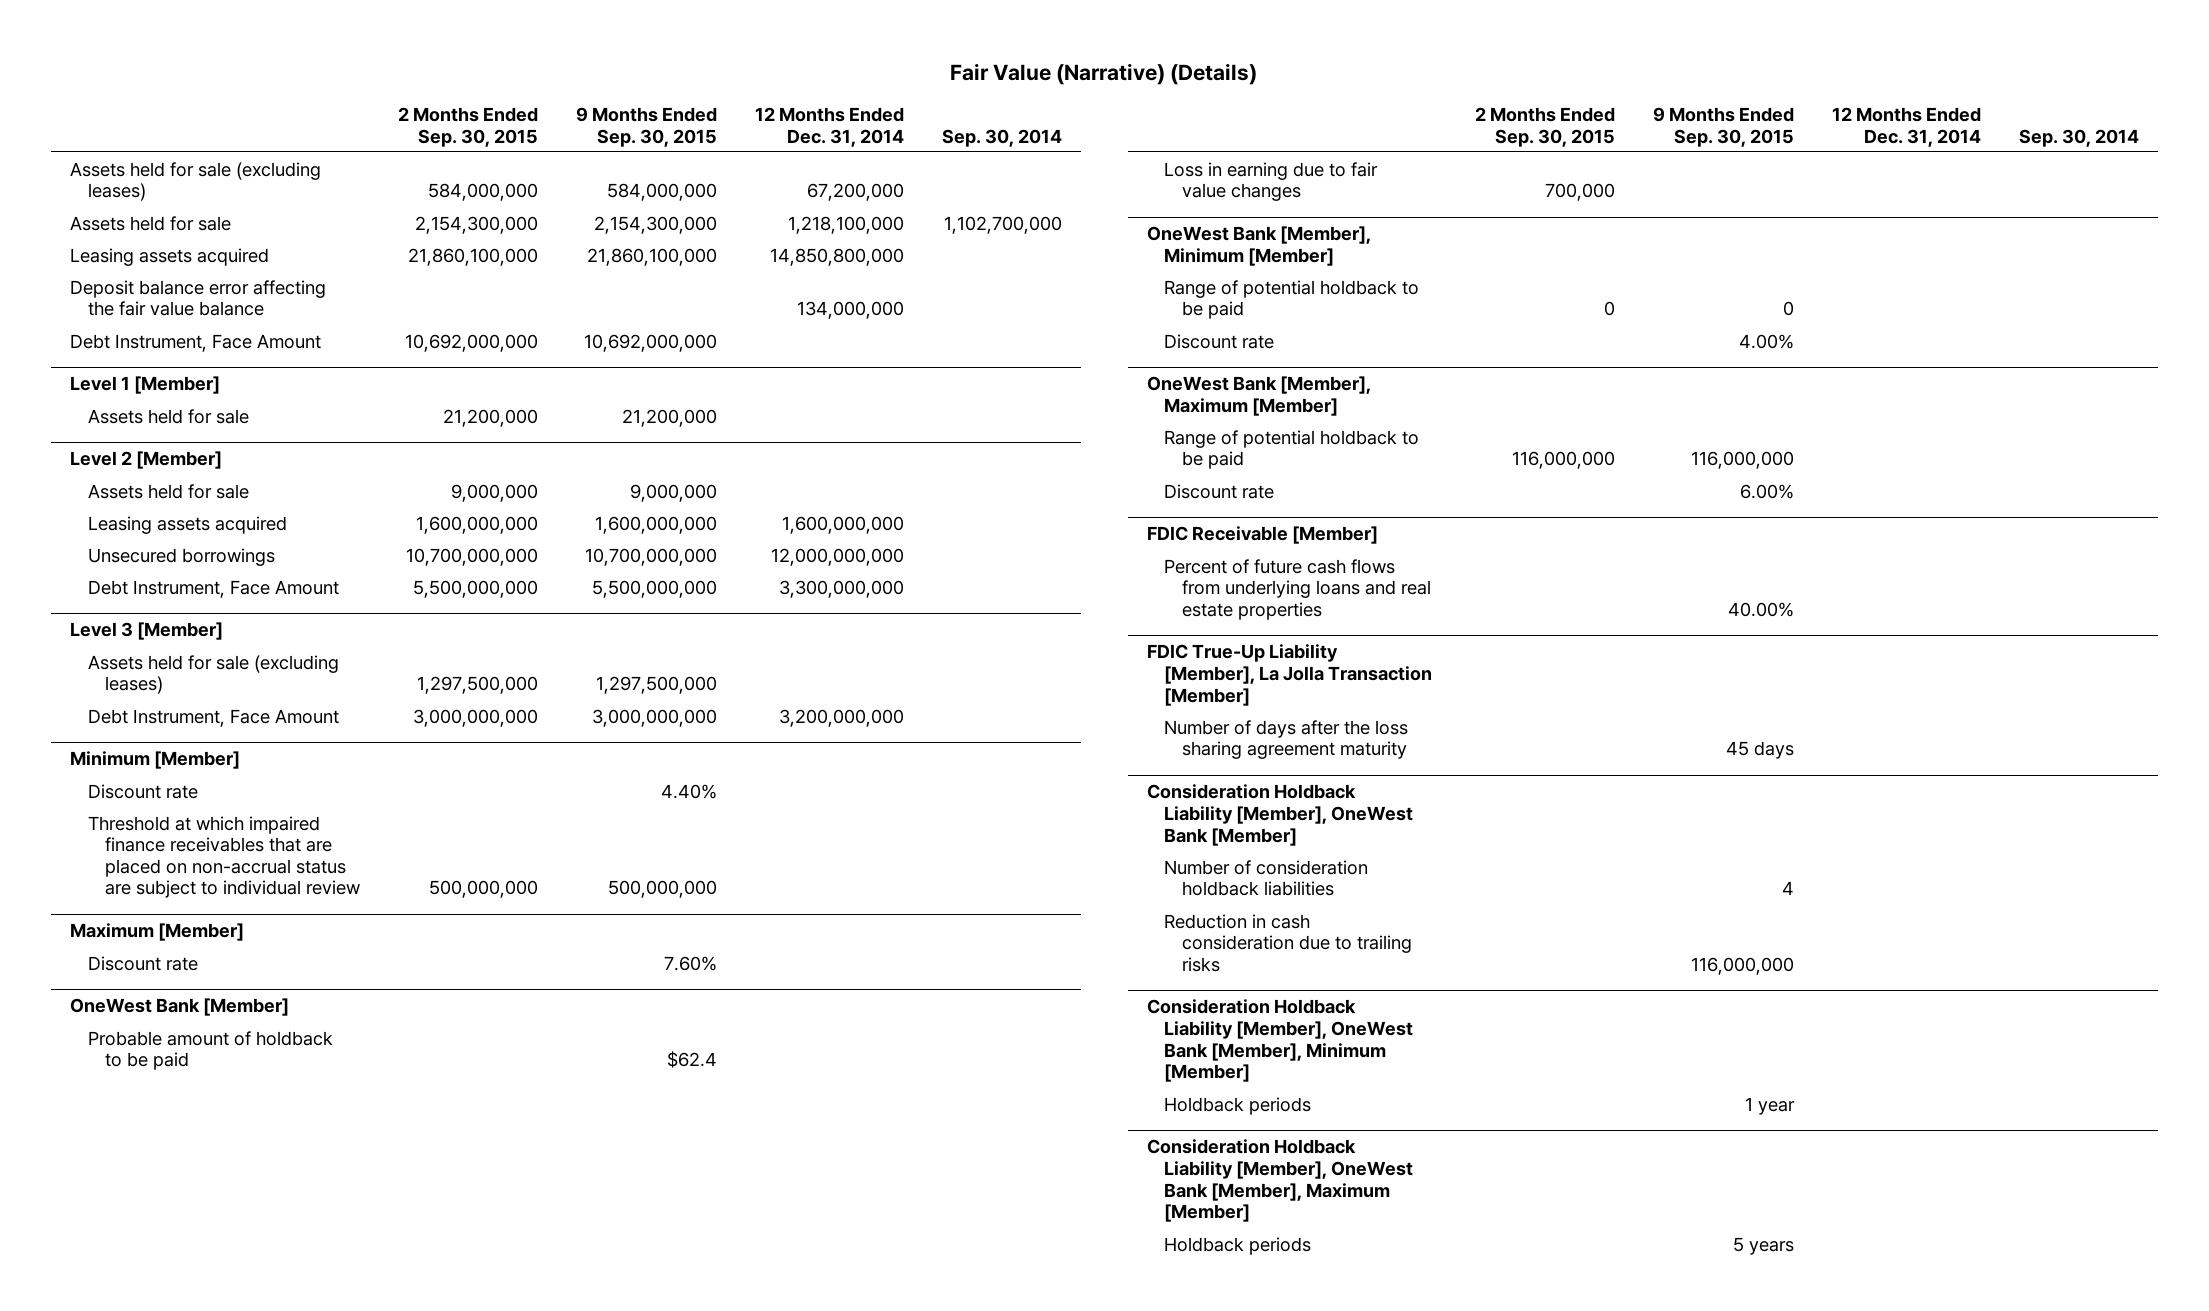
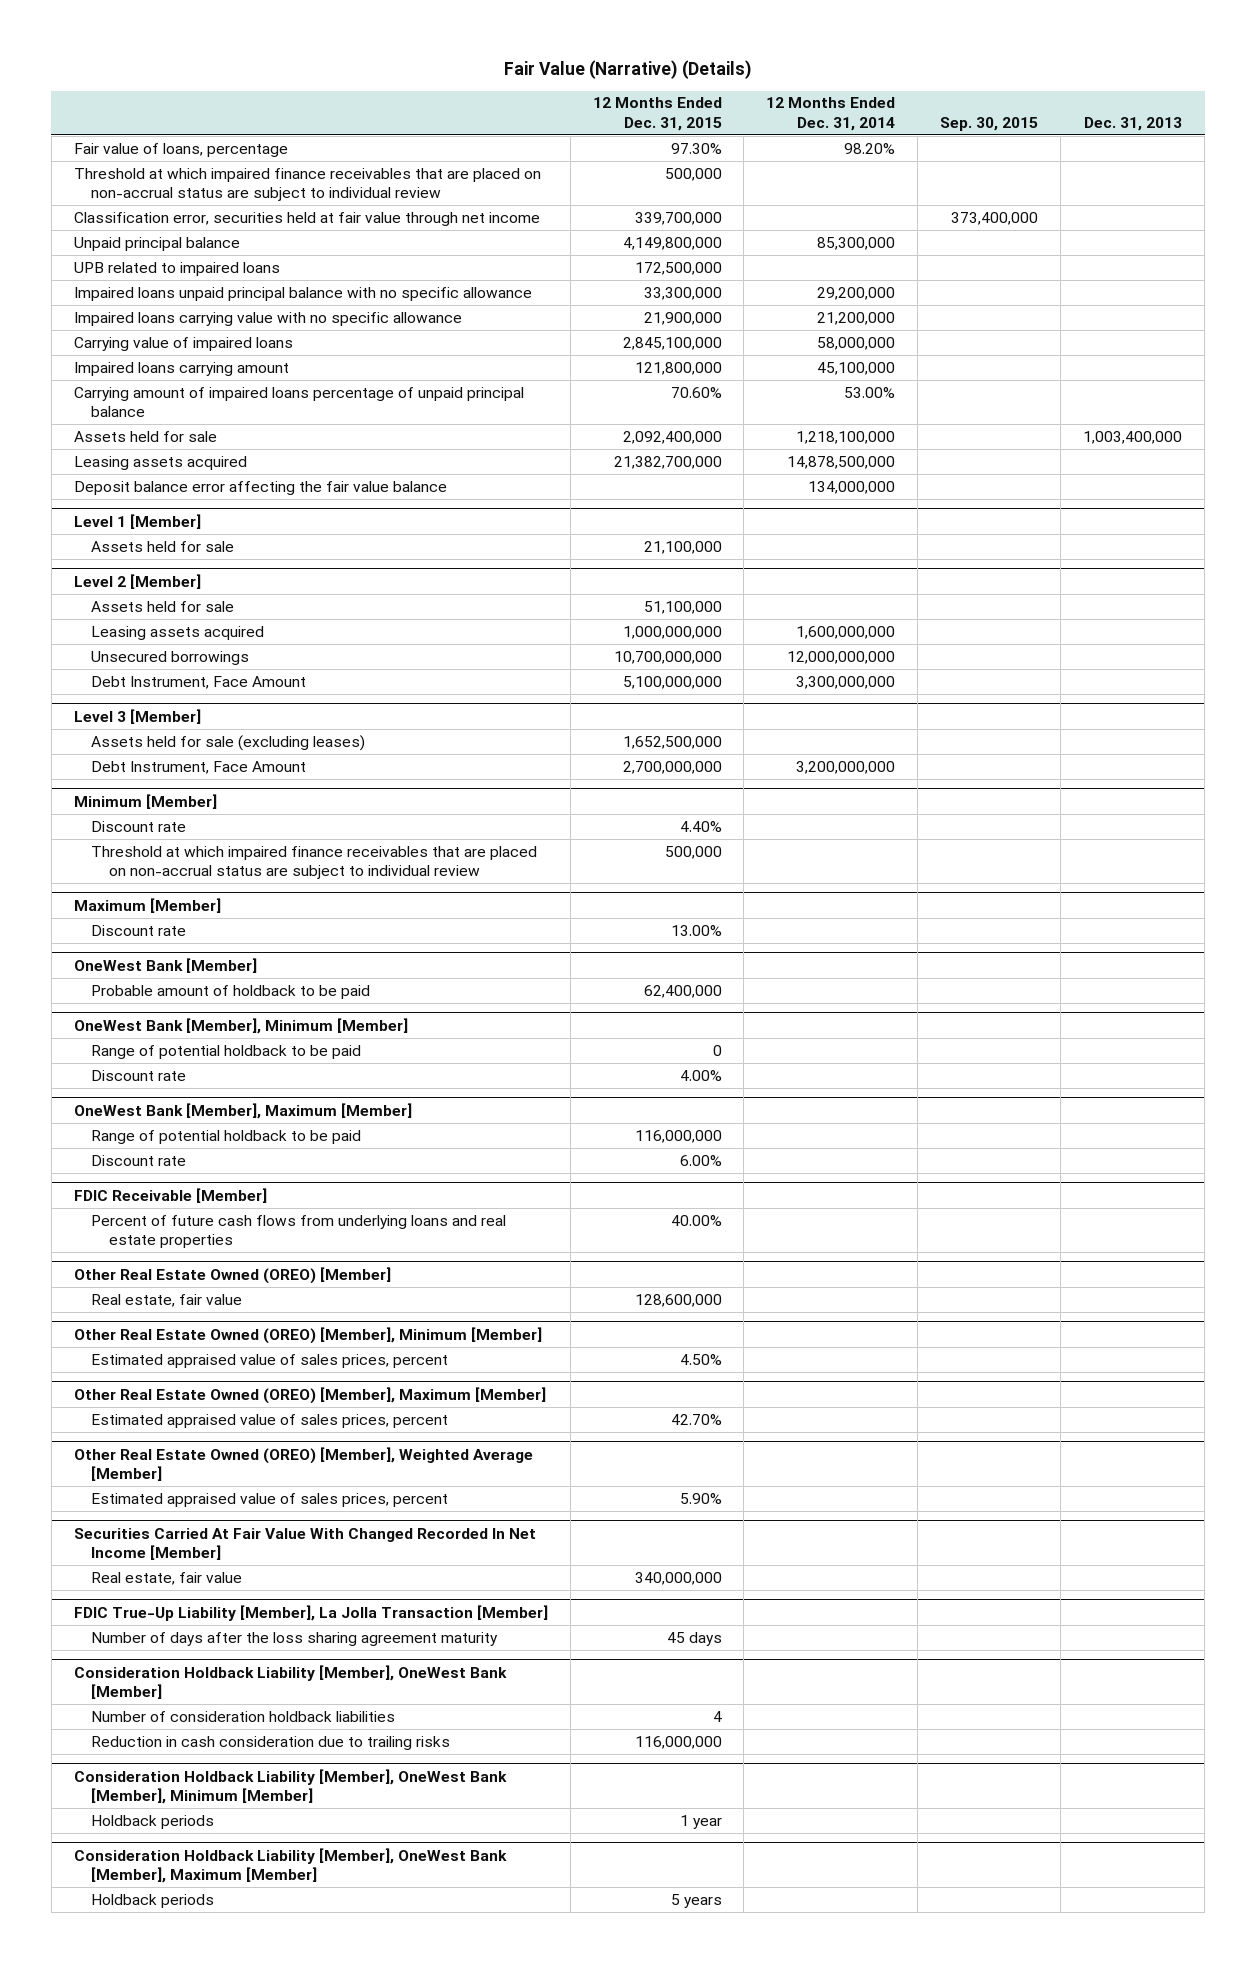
- | 2 Months Ended Sep. 30, 2015 | 9 Months Ended Sep. 30, 2015 | 12 Months Ended Dec. 31, 2014 | Sep. 30, 2014
+ | 12 Months Ended Dec. 31, 2015 | 12 Months Ended Dec. 31, 2014 | Sep. 30, 2015 | Dec. 31, 2013
- Assets held for sale (excluding leases) | 584,000,000 | 584,000,000 | 67,200,000 |
+ Fair value of loans, percentage | 97.30% | 98.20% | |
+ Threshold at which impaired finance receivables that are placed on non-accrual status are subject to individual review | 500,000 | | |
+ Classification error, securities held at fair value through net income | 339,700,000 | | 373,400,000 |
+ Unpaid principal balance | 4,149,800,000 | 85,300,000 | |
+ UPB related to impaired loans | 172,500,000 | | |
+ Impaired loans unpaid principal balance with no specific allowance | 33,300,000 | 29,200,000 | |
+ Impaired loans carrying value with no specific allowance | 21,900,000 | 21,200,000 | |
+ Carrying value of impaired loans | 2,845,100,000 | 58,000,000 | |
+ Impaired loans carrying amount | 121,800,000 | 45,100,000 | |
+ Carrying amount of impaired loans percentage of unpaid principal balance | 70.60% | 53.00% | |
- Leasing assets acquired | 21,860,100,000 | 21,860,100,000 | 14,850,800,000 |
+ Leasing assets acquired | 21,382,700,000 | 14,878,500,000 | |
- Debt Instrument, Face Amount | 10,692,000,000 | 10,692,000,000 | |
@ OneWest Bank [Member]
- Loss in earning due to fair value changes | 700,000 | | |
+ Other Real Estate Owned (OREO) [Member]
+ Real estate, fair value | 128,600,000 | | |
+ Other Real Estate Owned (OREO) [Member], Minimum [Member]
+ Estimated appraised value of sales prices, percent | 4.50% | | |
+ Other Real Estate Owned (OREO) [Member], Maximum [Member]
+ Estimated appraised value of sales prices, percent | 42.70% | | |
+ Other Real Estate Owned (OREO) [Member], Weighted Average [Member]
+ Estimated appraised value of sales prices, percent | 5.90% | | |
+ Securities Carried At Fair Value With Changed Recorded In Net Income [Member]
+ Real estate, fair value | 340,000,000 | | |

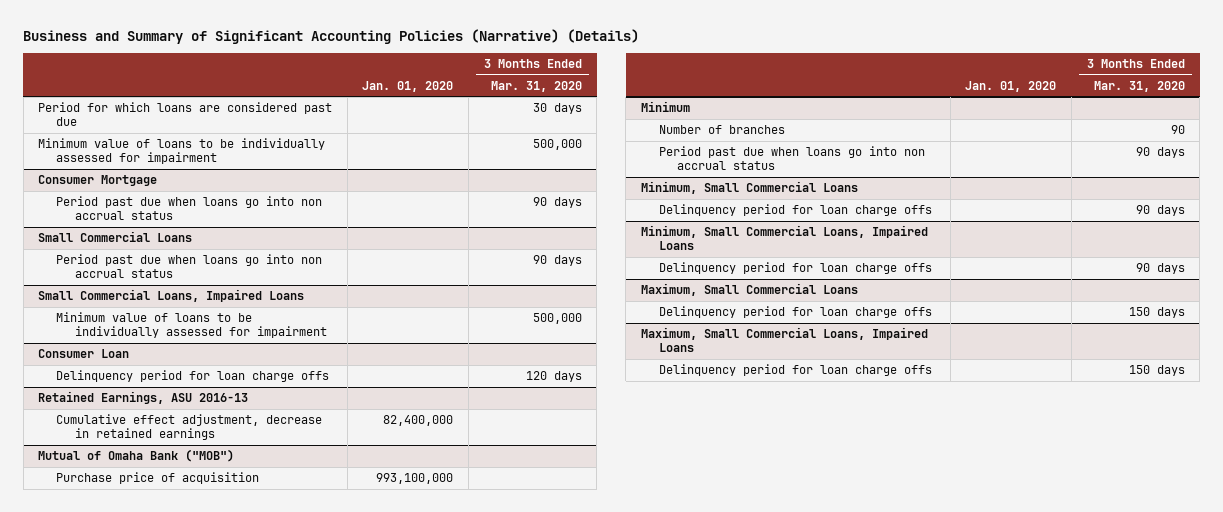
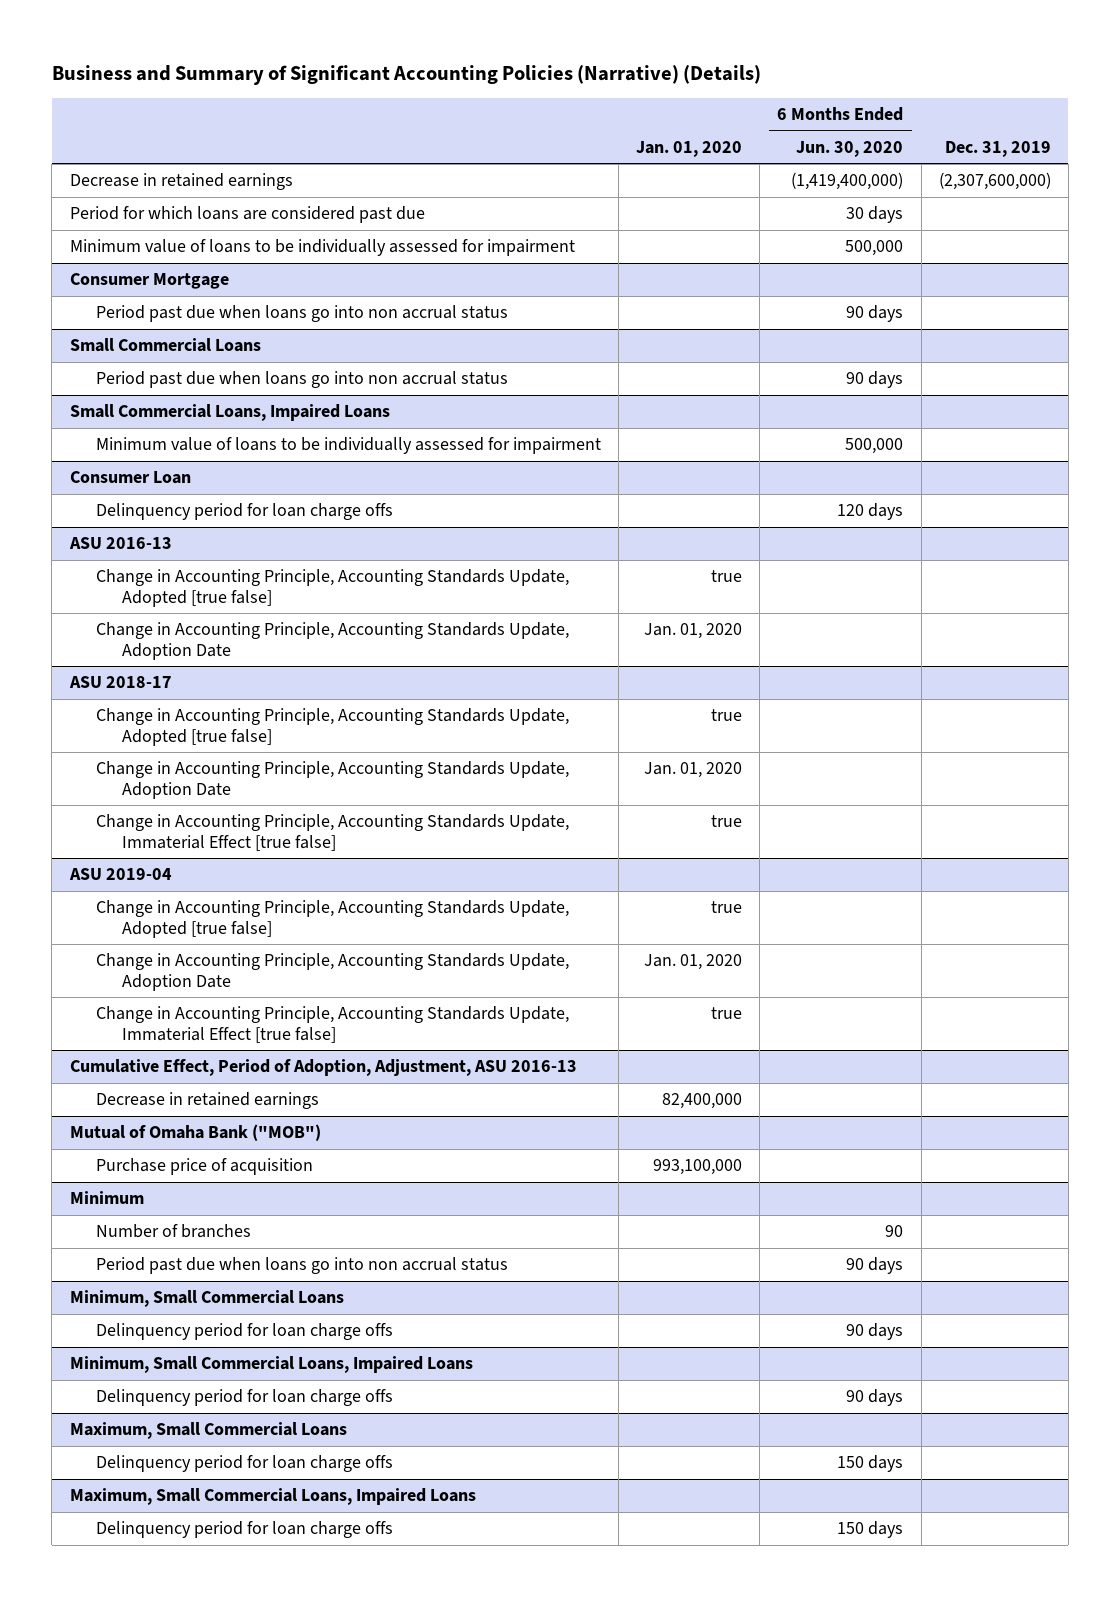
- | Jan. 01, 2020 | 3 Months Ended Mar. 31, 2020
+ | Jan. 01, 2020 | 6 Months Ended Jun. 30, 2020 | Dec. 31, 2019
+ Decrease in retained earnings | | (1,419,400,000) | (2,307,600,000)
- Retained Earnings, ASU 2016-13
- Cumulative effect adjustment, decrease in retained earnings | 82,400,000 |
+ ASU 2016-13
+ Change in Accounting Principle, Accounting Standards Update, Adopted [true false] | true | |
+ Change in Accounting Principle, Accounting Standards Update, Adoption Date | Jan. 01, 2020 | |
+ ASU 2018-17
+ Change in Accounting Principle, Accounting Standards Update, Adopted [true false] | true | |
+ Change in Accounting Principle, Accounting Standards Update, Adoption Date | Jan. 01, 2020 | |
+ Change in Accounting Principle, Accounting Standards Update, Immaterial Effect [true false] | true | |
+ ASU 2019-04
+ Change in Accounting Principle, Accounting Standards Update, Adopted [true false] | true | |
+ Change in Accounting Principle, Accounting Standards Update, Adoption Date | Jan. 01, 2020 | |
+ Change in Accounting Principle, Accounting Standards Update, Immaterial Effect [true false] | true | |
+ Cumulative Effect, Period of Adoption, Adjustment, ASU 2016-13
+ Decrease in retained earnings | 82,400,000 | |

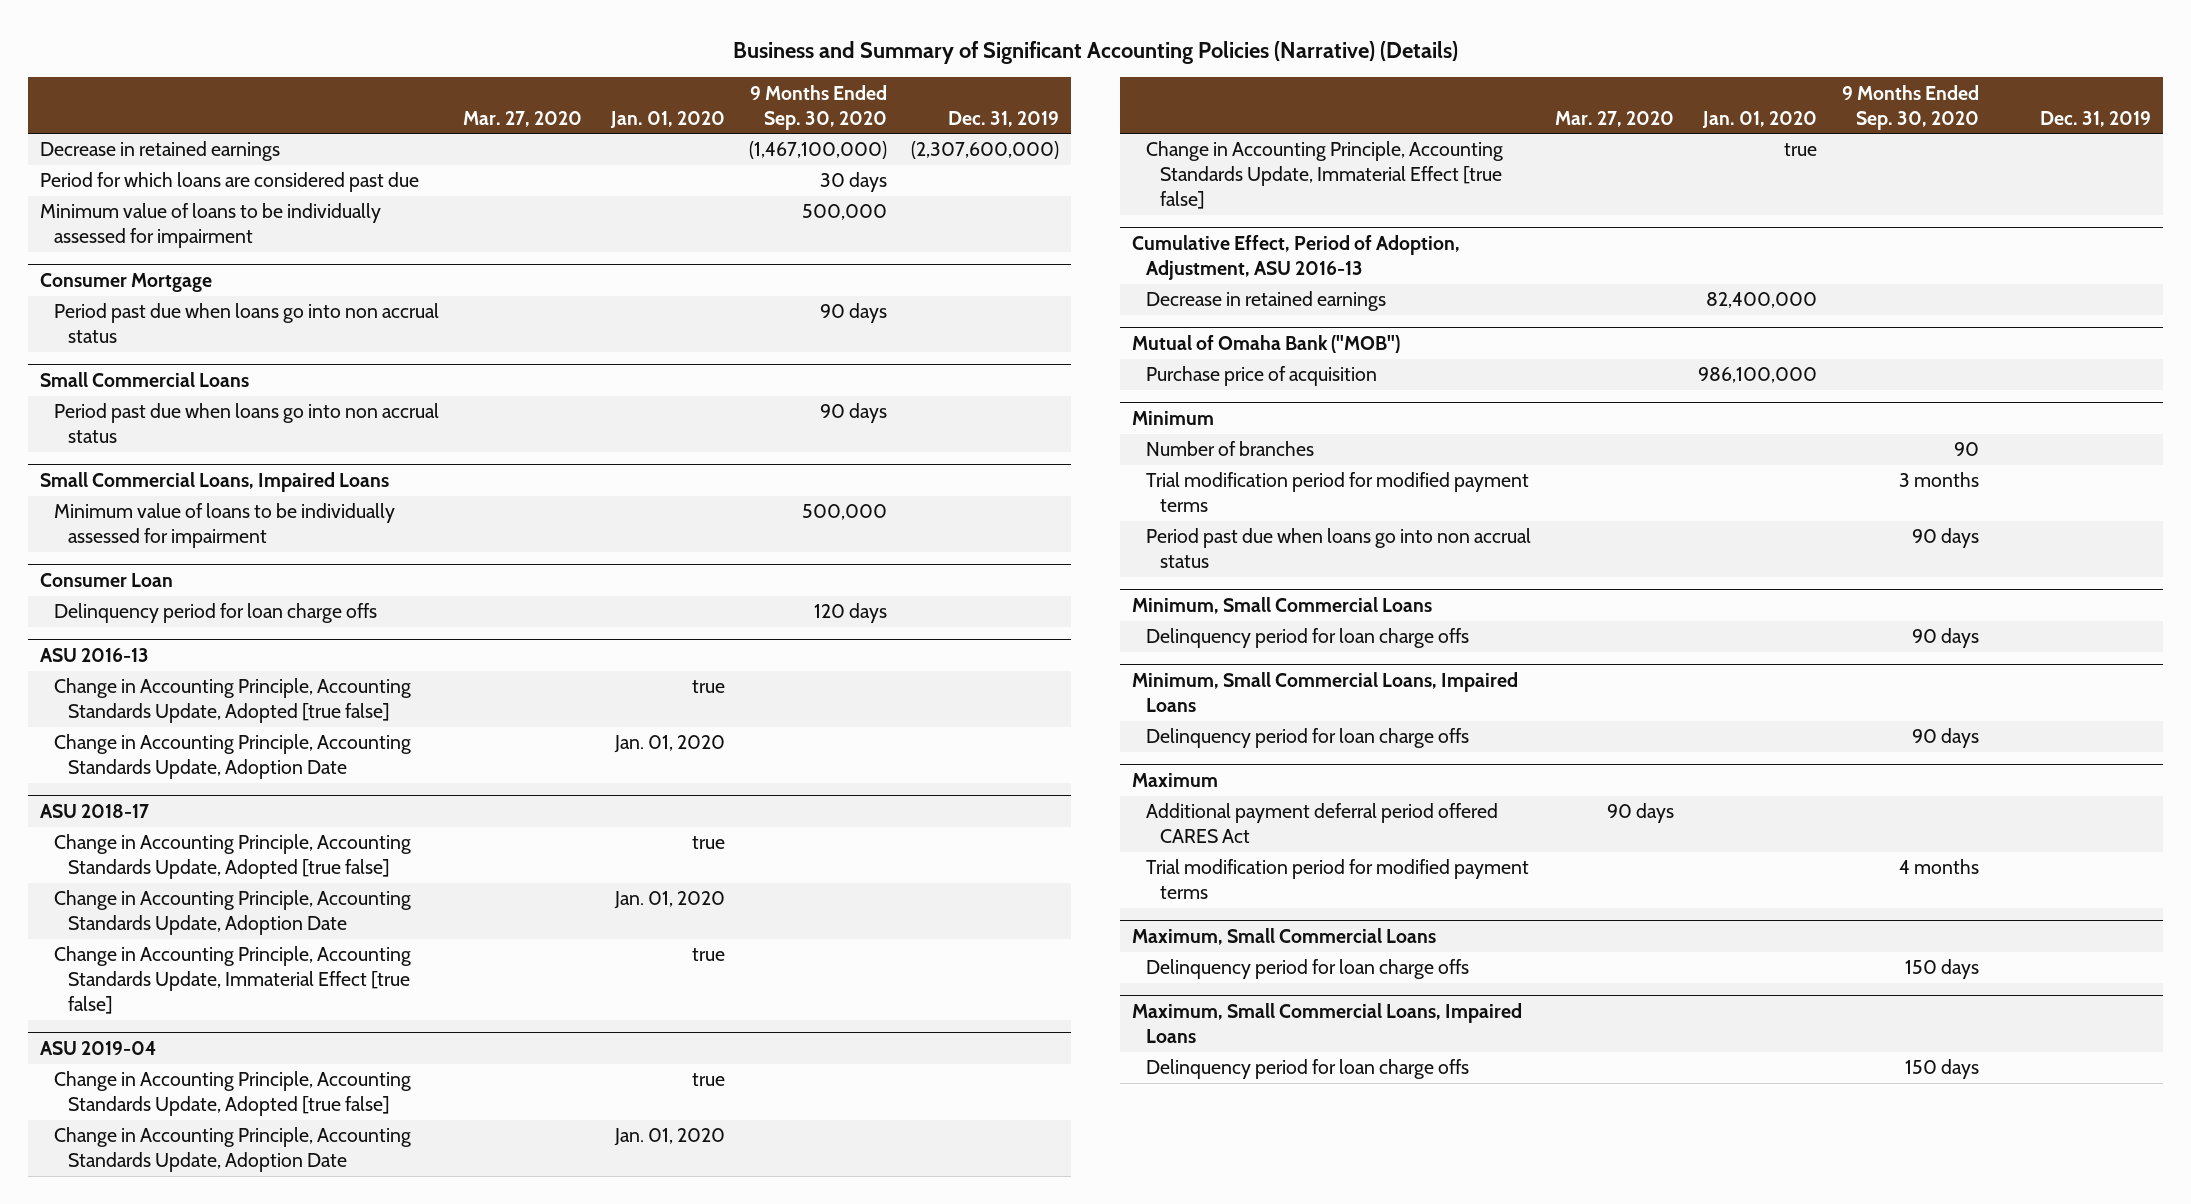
- | Jan. 01, 2020 | 6 Months Ended Jun. 30, 2020 | Dec. 31, 2019
+ | Mar. 27, 2020 | Jan. 01, 2020 | 9 Months Ended Sep. 30, 2020 | Dec. 31, 2019
@ Mutual of Omaha Bank ("MOB")
- Purchase price of acquisition | 993,100,000 | |
+ Purchase price of acquisition | | 986,100,000 | |
@ Minimum
+ Trial modification period for modified payment terms | | | 3 months |
+ Maximum
+ Additional payment deferral period offered CARES Act | 90 days | | |
+ Trial modification period for modified payment terms | | | 4 months |

